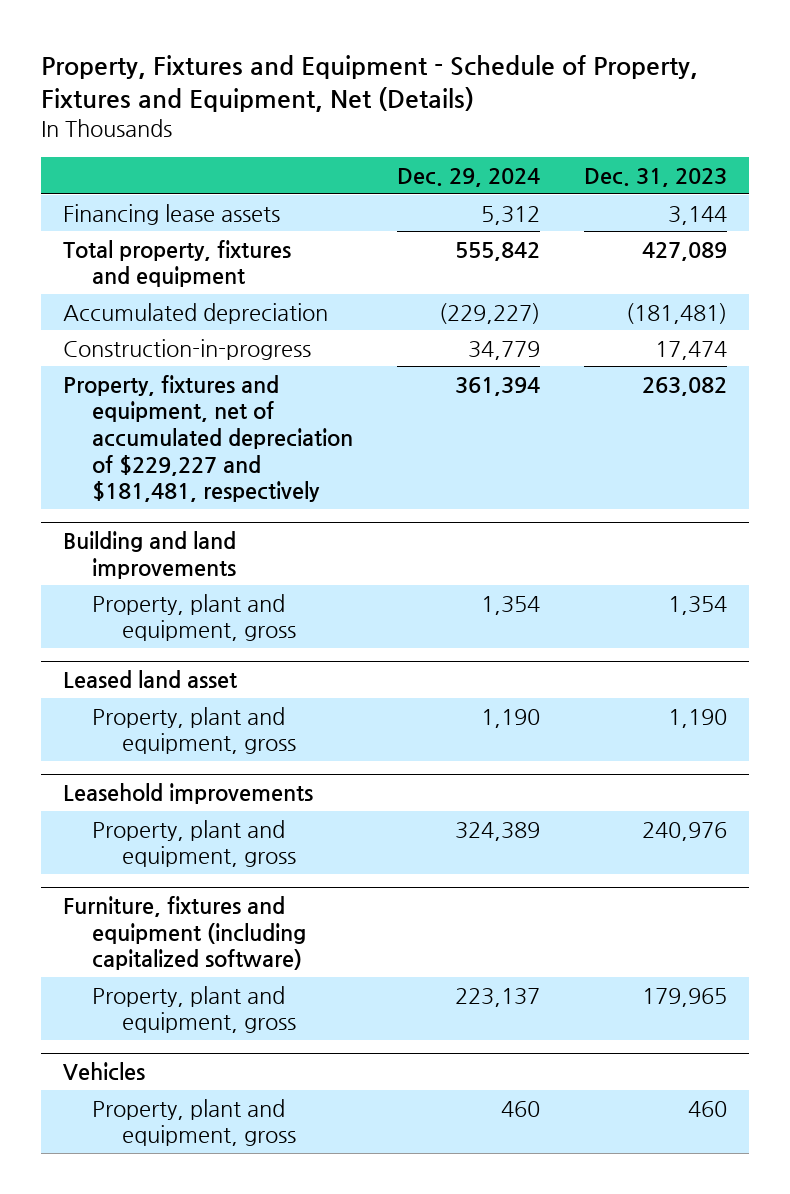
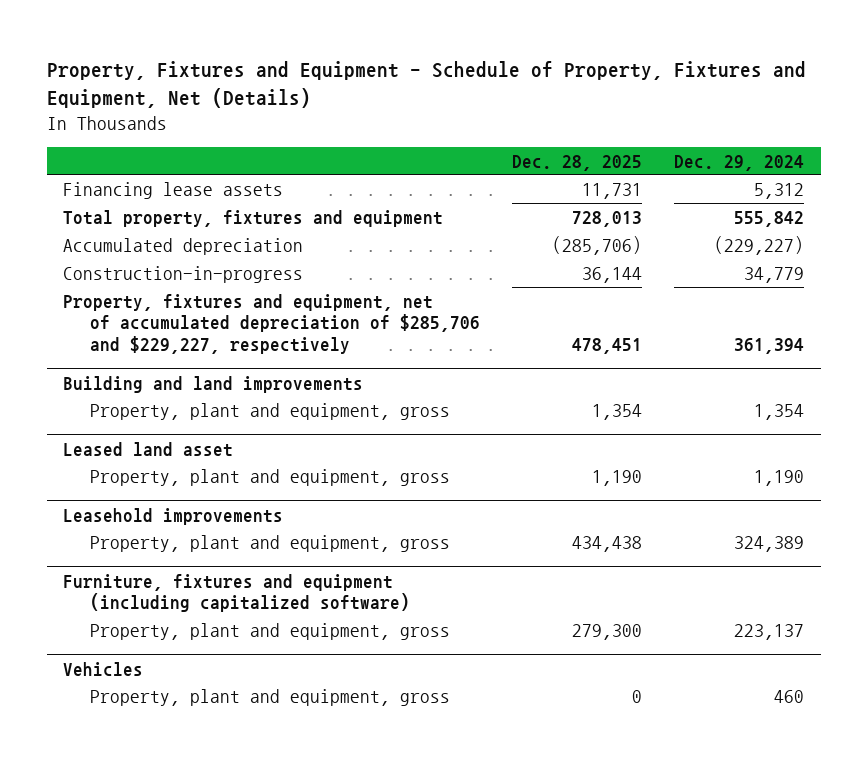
- | Dec. 29, 2024 | Dec. 31, 2023
+ | Dec. 28, 2025 | Dec. 29, 2024
- Property, fixtures and equipment, net of accumulated depreciation of $229,227 and $181,481, respectively | 361,394 | 263,082
+ Property, fixtures and equipment, net of accumulated depreciation of $285,706 and $229,227, respectively | 478,451 | 361,394

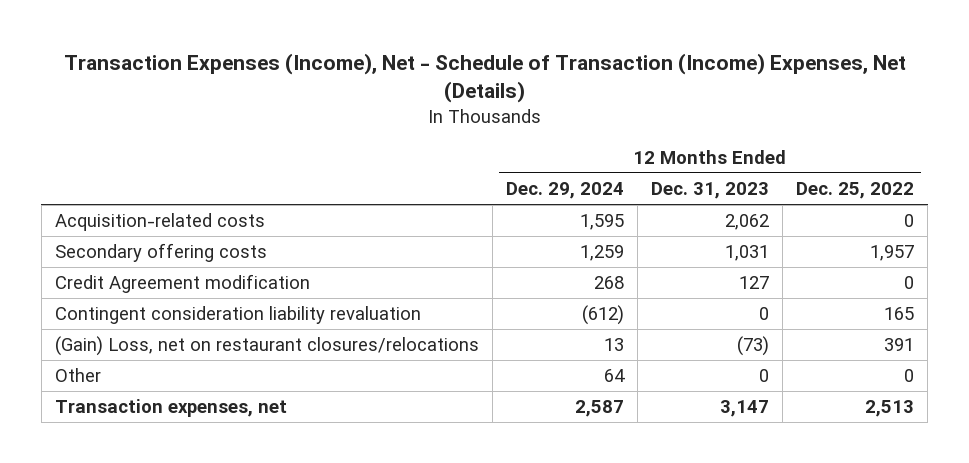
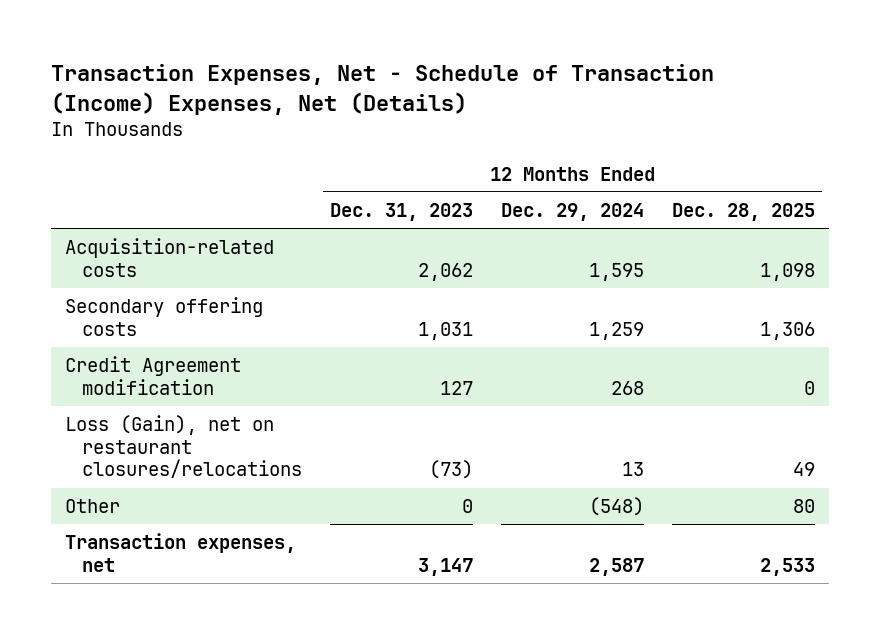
- Transaction Expenses (Income), Net - Schedule of Transaction (Income) Expenses, Net (Details)
+ Transaction Expenses, Net - Schedule of Transaction (Income) Expenses, Net (Details)
- | 12 Months Ended Dec. 29, 2024 | 12 Months Ended Dec. 31, 2023 | 12 Months Ended Dec. 25, 2022
+ | 12 Months Ended Dec. 31, 2023 | 12 Months Ended Dec. 29, 2024 | 12 Months Ended Dec. 28, 2025
- Contingent consideration liability revaluation | (612) | 0 | 165
- (Gain) Loss, net on restaurant closures/relocations | 13 | (73) | 391
- Other | 64 | 0 | 0
+ Loss (Gain), net on restaurant closures/relocations | (73) | 13 | 49
+ Other | 0 | (548) | 80

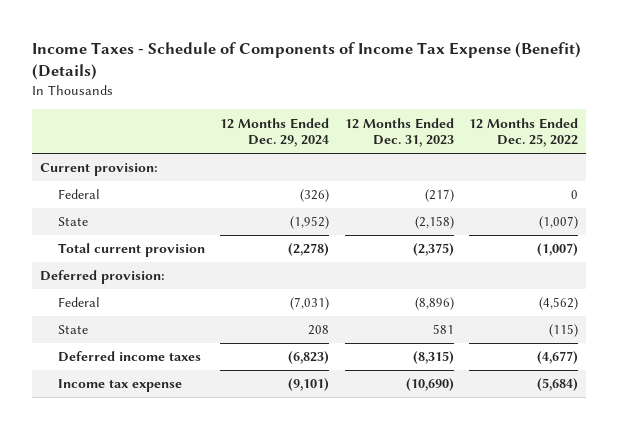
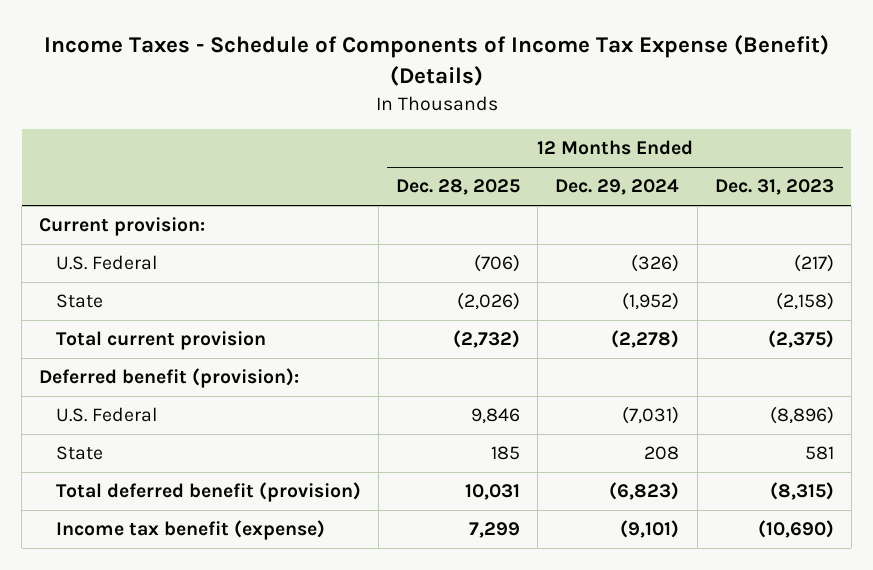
- | 12 Months Ended Dec. 29, 2024 | 12 Months Ended Dec. 31, 2023 | 12 Months Ended Dec. 25, 2022
+ | 12 Months Ended Dec. 28, 2025 | 12 Months Ended Dec. 29, 2024 | 12 Months Ended Dec. 31, 2023
- Federal | (326) | (217) | 0
+ U.S. Federal | (706) | (326) | (217)
- Deferred provision:
- Federal | (7,031) | (8,896) | (4,562)
+ Deferred benefit (provision):
+ U.S. Federal | 9,846 | (7,031) | (8,896)
- Deferred income taxes | (6,823) | (8,315) | (4,677)
- Income tax expense | (9,101) | (10,690) | (5,684)
+ Total deferred benefit (provision) | 10,031 | (6,823) | (8,315)
+ Income tax benefit (expense) | 7,299 | (9,101) | (10,690)

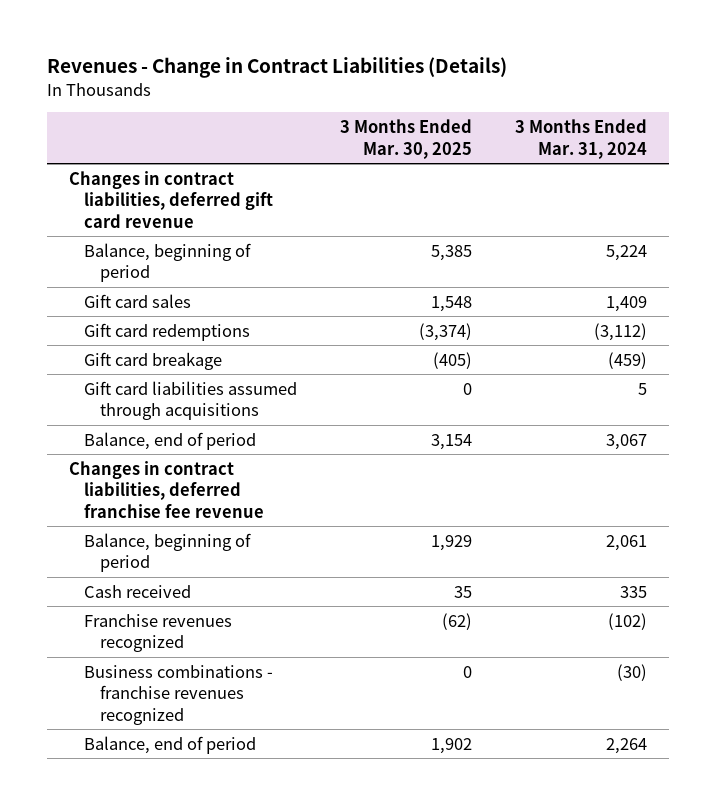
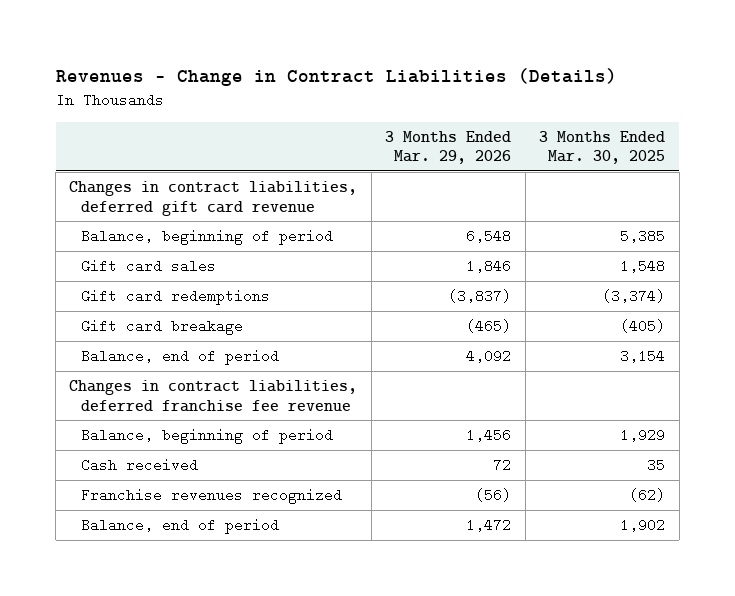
- | 3 Months Ended Mar. 30, 2025 | 3 Months Ended Mar. 31, 2024
+ | 3 Months Ended Mar. 29, 2026 | 3 Months Ended Mar. 30, 2025
- Gift card liabilities assumed through acquisitions | 0 | 5
- Business combinations - franchise revenues recognized | 0 | (30)

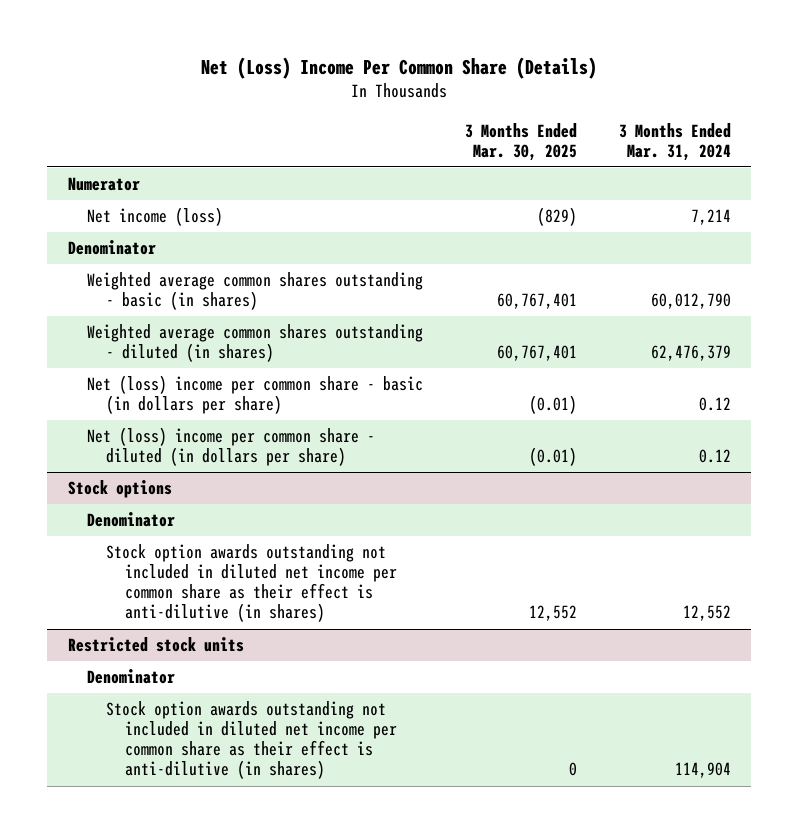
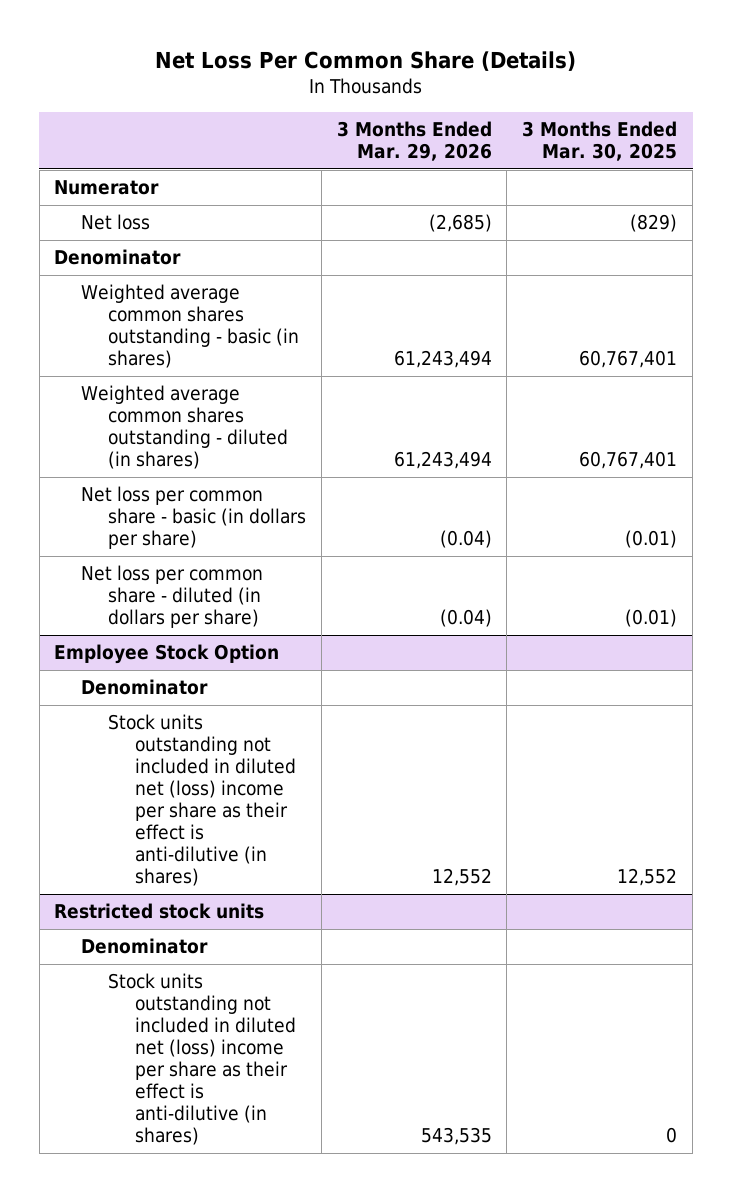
- Net (Loss) Income Per Common Share (Details)
+ Net Loss Per Common Share (Details)
- | 3 Months Ended Mar. 30, 2025 | 3 Months Ended Mar. 31, 2024
+ | 3 Months Ended Mar. 29, 2026 | 3 Months Ended Mar. 30, 2025
- Net income (loss) | (829) | 7,214
+ Net loss | (2,685) | (829)
- Net (loss) income per common share - basic (in dollars per share) | (0.01) | 0.12
- Net (loss) income per common share - diluted (in dollars per share) | (0.01) | 0.12
- Stock options
+ Net loss per common share - basic (in dollars per share) | (0.04) | (0.01)
+ Net loss per common share - diluted (in dollars per share) | (0.04) | (0.01)
+ Employee Stock Option
- Stock option awards outstanding not included in diluted net income per common share as their effect is anti-dilutive (in shares) | 12,552 | 12,552
+ Stock units outstanding not included in diluted net (loss) income per share as their effect is anti-dilutive (in shares) | 12,552 | 12,552
@ Restricted stock units
- Stock option awards outstanding not included in diluted net income per common share as their effect is anti-dilutive (in shares) | 0 | 114,904
+ Stock units outstanding not included in diluted net (loss) income per share as their effect is anti-dilutive (in shares) | 543,535 | 0

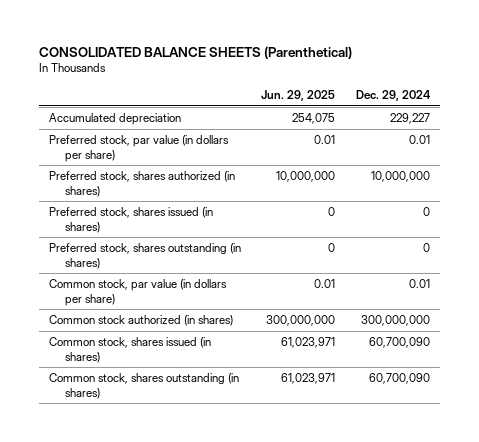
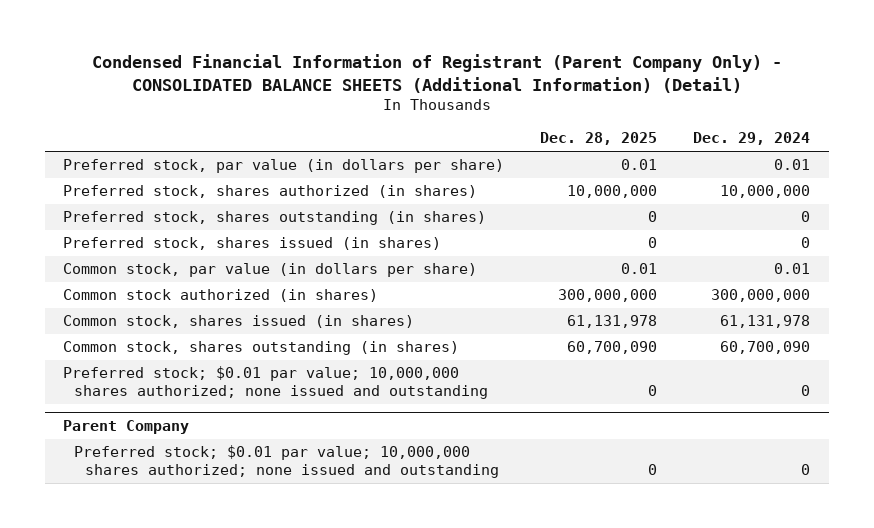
- CONSOLIDATED BALANCE SHEETS (Parenthetical)
+ Condensed Financial Information of Registrant (Parent Company Only) - CONSOLIDATED BALANCE SHEETS (Additional Information) (Detail)
- | Jun. 29, 2025 | Dec. 29, 2024
+ | Dec. 28, 2025 | Dec. 29, 2024
- Accumulated depreciation | 254,075 | 229,227
moved down: Preferred stock, shares issued (in shares) | 0 | 0
- Common stock, shares issued (in shares) | 61,023,971 | 60,700,090
+ Common stock, shares issued (in shares) | 61,131,978 | 61,131,978
+ Preferred stock; $0.01 par value; 10,000,000 shares authorized; none issued and outstanding | 0 | 0
+ Parent Company
+ Preferred stock; $0.01 par value; 10,000,000 shares authorized; none issued and outstanding | 0 | 0

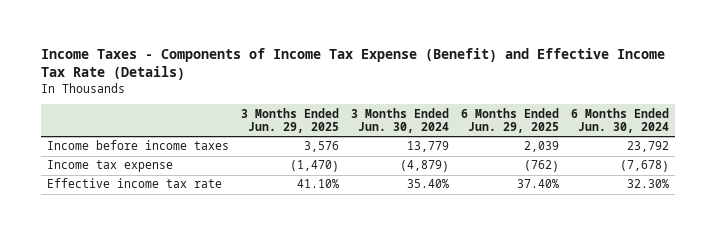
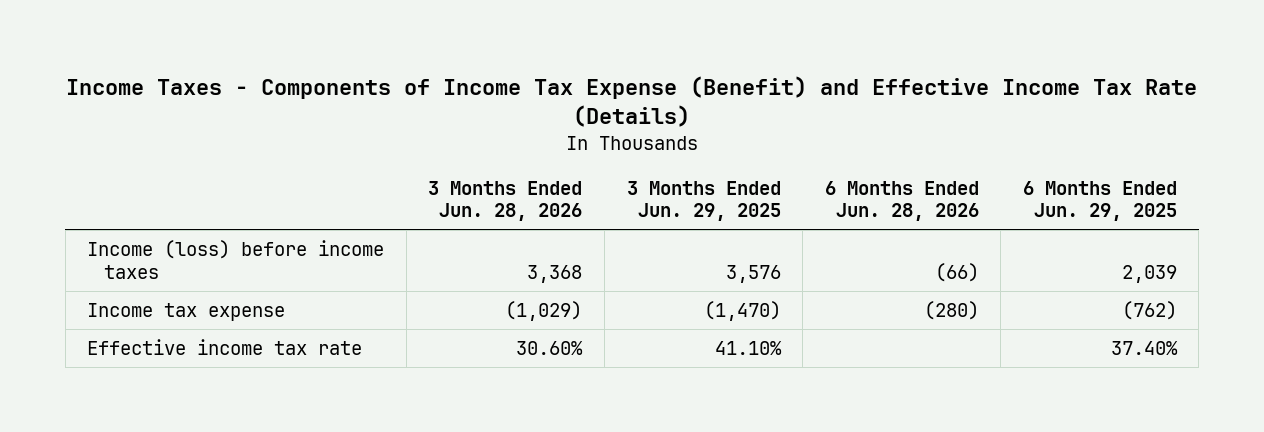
- | 3 Months Ended Jun. 29, 2025 | 3 Months Ended Jun. 30, 2024 | 6 Months Ended Jun. 29, 2025 | 6 Months Ended Jun. 30, 2024
+ | 3 Months Ended Jun. 28, 2026 | 3 Months Ended Jun. 29, 2025 | 6 Months Ended Jun. 28, 2026 | 6 Months Ended Jun. 29, 2025
- Income before income taxes | 3,576 | 13,779 | 2,039 | 23,792
+ Income (loss) before income taxes | 3,368 | 3,576 | (66) | 2,039

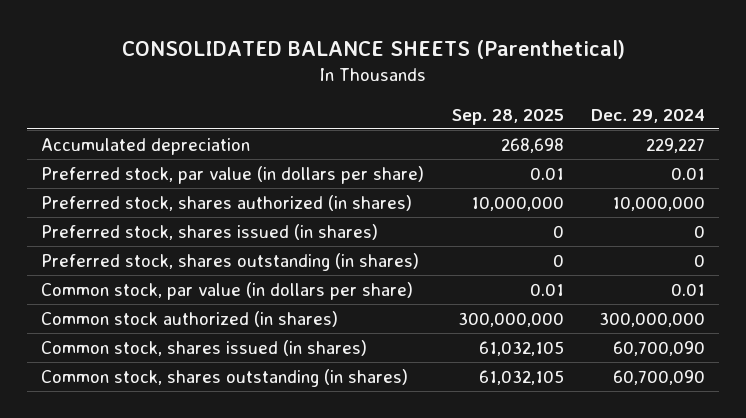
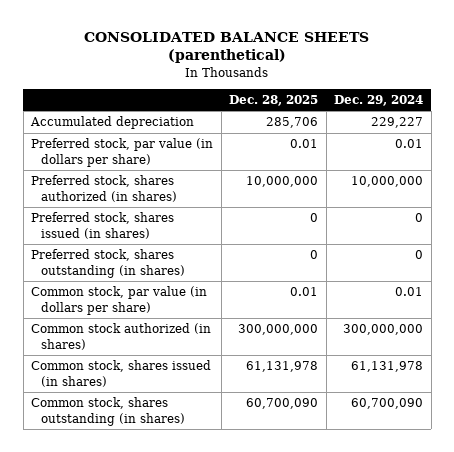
- CONSOLIDATED BALANCE SHEETS (Parenthetical)
+ CONSOLIDATED BALANCE SHEETS (parenthetical)
- | Sep. 28, 2025 | Dec. 29, 2024
+ | Dec. 28, 2025 | Dec. 29, 2024
- Common stock, shares issued (in shares) | 61,032,105 | 60,700,090
+ Common stock, shares issued (in shares) | 61,131,978 | 61,131,978

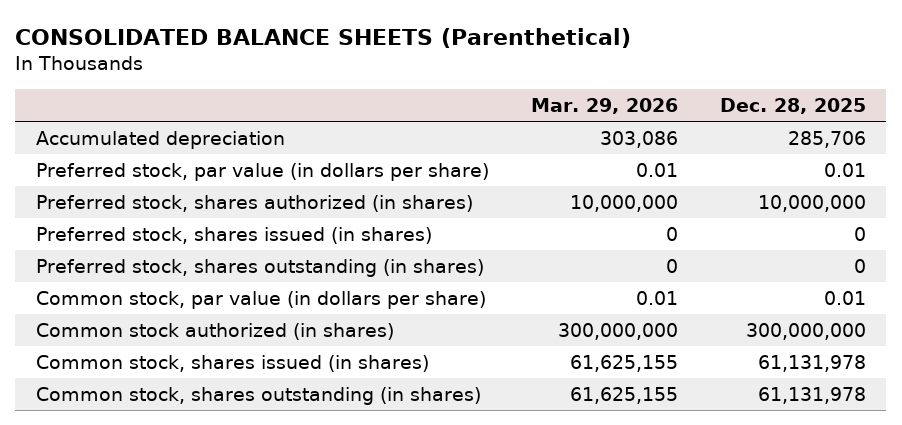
- CONSOLIDATED BALANCE SHEETS (parenthetical)
+ CONSOLIDATED BALANCE SHEETS (Parenthetical)
- | Dec. 28, 2025 | Dec. 29, 2024
+ | Mar. 29, 2026 | Dec. 28, 2025
- Common stock, shares outstanding (in shares) | 60,700,090 | 60,700,090
+ Common stock, shares outstanding (in shares) | 61,625,155 | 61,131,978

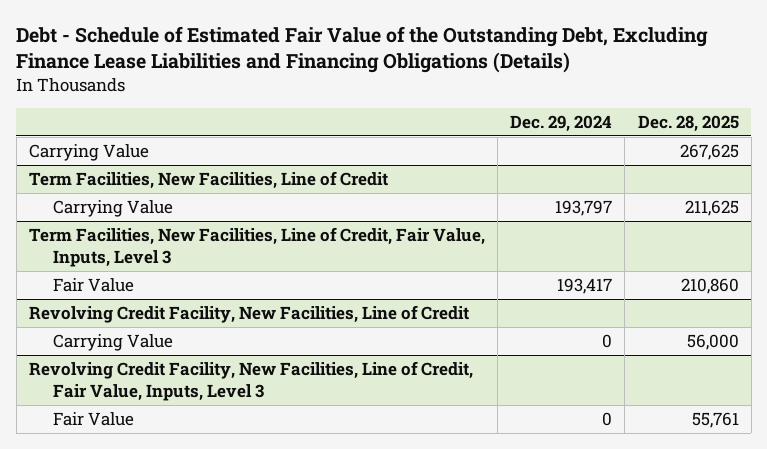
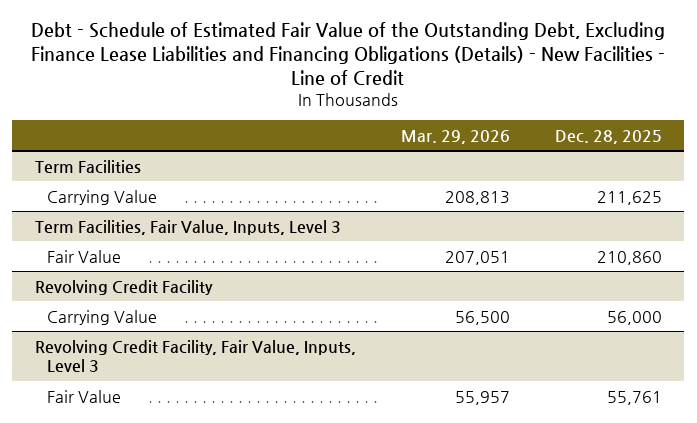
- Debt - Schedule of Estimated Fair Value of the Outstanding Debt, Excluding Finance Lease Liabilities and Financing Obligations (Details)
+ Debt - Schedule of Estimated Fair Value of the Outstanding Debt, Excluding Finance Lease Liabilities and Financing Obligations (Details) - New Facilities - Line of Credit
- | Dec. 29, 2024 | Dec. 28, 2025
+ | Mar. 29, 2026 | Dec. 28, 2025
- Carrying Value | | 267,625
- Term Facilities, New Facilities, Line of Credit
+ Term Facilities
- Term Facilities, New Facilities, Line of Credit, Fair Value, Inputs, Level 3
+ Term Facilities, Fair Value, Inputs, Level 3
- Revolving Credit Facility, New Facilities, Line of Credit
+ Revolving Credit Facility
- Revolving Credit Facility, New Facilities, Line of Credit, Fair Value, Inputs, Level 3
+ Revolving Credit Facility, Fair Value, Inputs, Level 3

